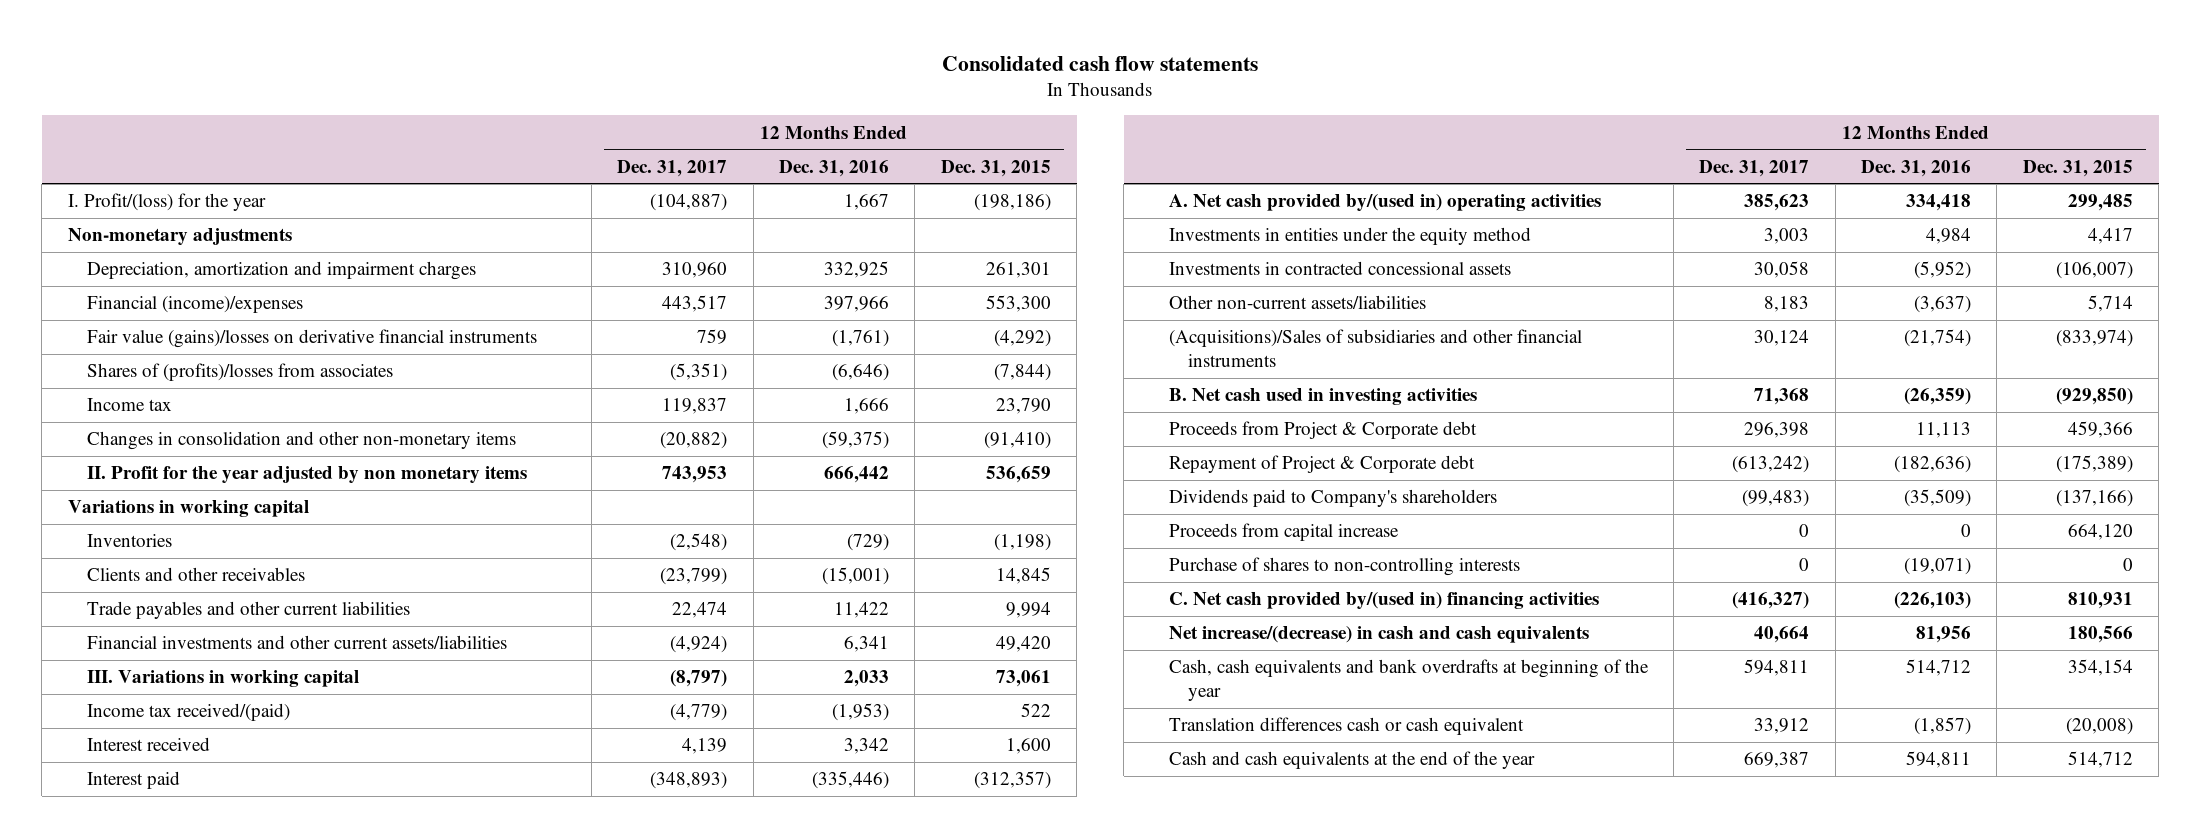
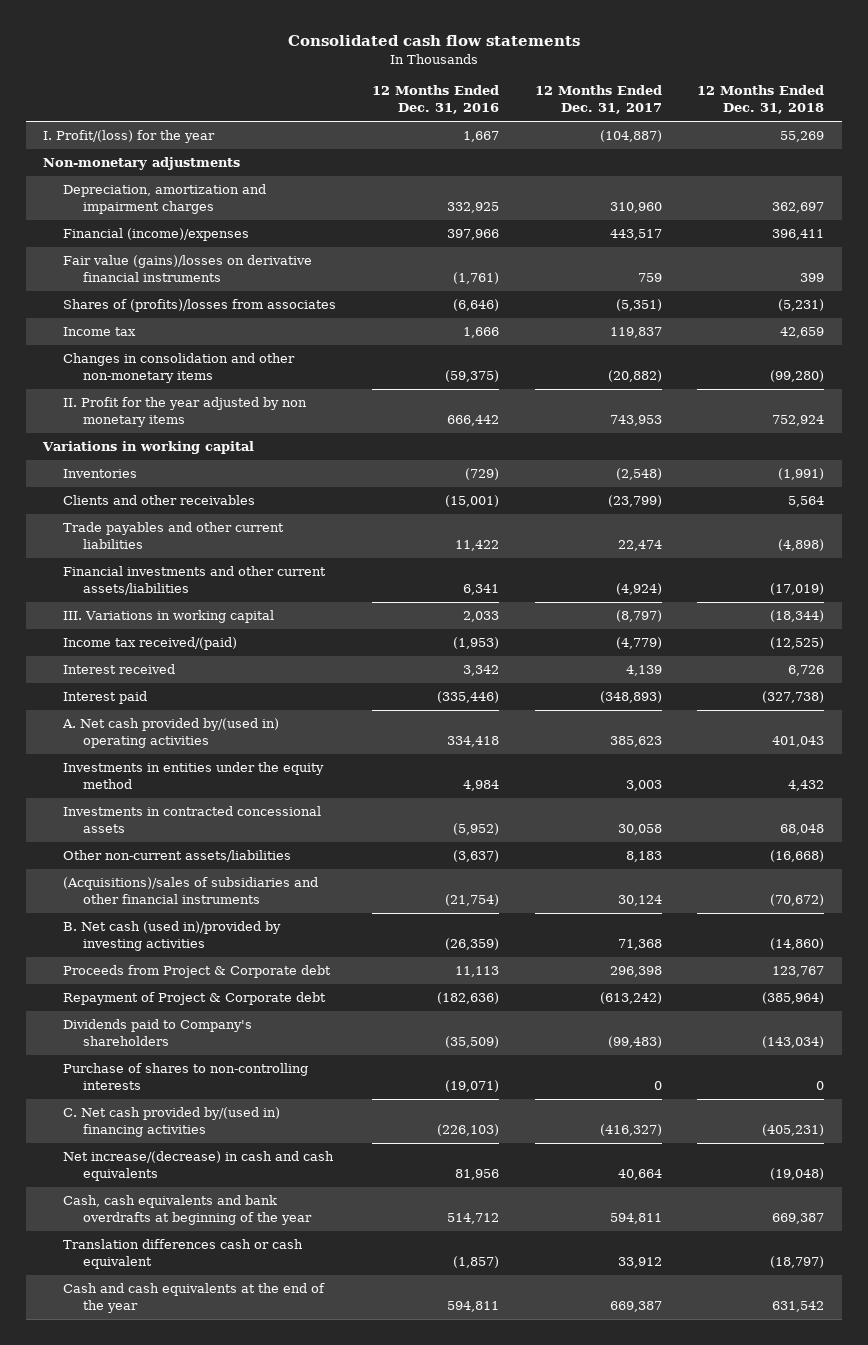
- | 12 Months Ended Dec. 31, 2017 | 12 Months Ended Dec. 31, 2016 | 12 Months Ended Dec. 31, 2015
+ | 12 Months Ended Dec. 31, 2016 | 12 Months Ended Dec. 31, 2017 | 12 Months Ended Dec. 31, 2018
- (Acquisitions)/Sales of subsidiaries and other financial instruments | 30,124 | (21,754) | (833,974)
- B. Net cash used in investing activities | 71,368 | (26,359) | (929,850)
+ (Acquisitions)/sales of subsidiaries and other financial instruments | (21,754) | 30,124 | (70,672)
+ B. Net cash (used in)/provided by investing activities | (26,359) | 71,368 | (14,860)
- Proceeds from capital increase | 0 | 0 | 664,120

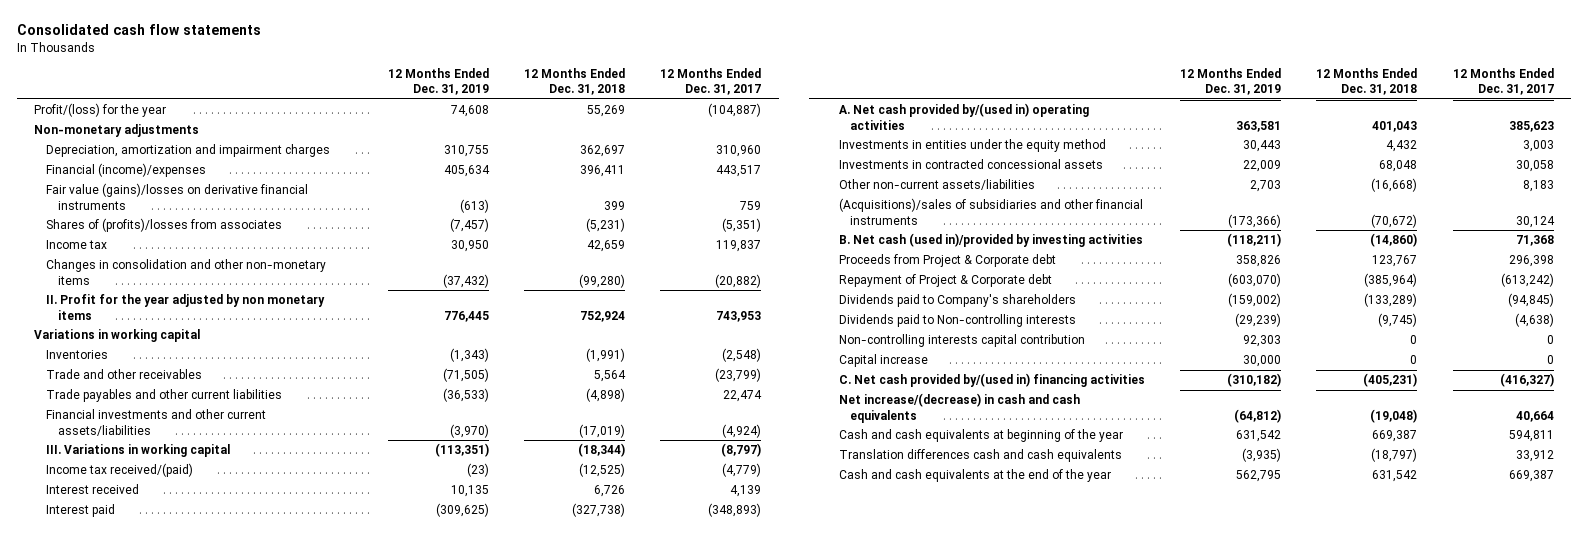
- | 12 Months Ended Dec. 31, 2016 | 12 Months Ended Dec. 31, 2017 | 12 Months Ended Dec. 31, 2018
+ | 12 Months Ended Dec. 31, 2019 | 12 Months Ended Dec. 31, 2018 | 12 Months Ended Dec. 31, 2017
- I. Profit/(loss) for the year | 1,667 | (104,887) | 55,269
+ Profit/(loss) for the year | 74,608 | 55,269 | (104,887)
- Clients and other receivables | (15,001) | (23,799) | 5,564
+ Trade and other receivables | (71,505) | 5,564 | (23,799)
- Dividends paid to Company's shareholders | (35,509) | (99,483) | (143,034)
- Purchase of shares to non-controlling interests | (19,071) | 0 | 0
+ Dividends paid to Company's shareholders | (159,002) | (133,289) | (94,845)
+ Dividends paid to Non-controlling interests | (29,239) | (9,745) | (4,638)
+ Non-controlling interests capital contribution | 92,303 | 0 | 0
+ Capital increase | 30,000 | 0 | 0
- Cash, cash equivalents and bank overdrafts at beginning of the year | 514,712 | 594,811 | 669,387
- Translation differences cash or cash equivalent | (1,857) | 33,912 | (18,797)
+ Cash and cash equivalents at beginning of the year | 631,542 | 669,387 | 594,811
+ Translation differences cash and cash equivalents | (3,935) | (18,797) | 33,912

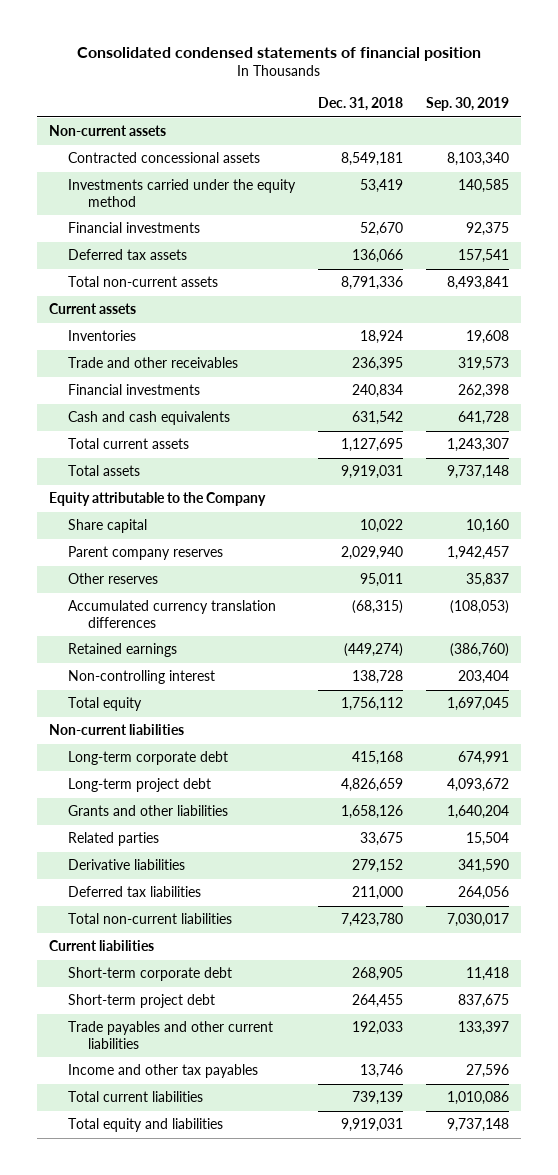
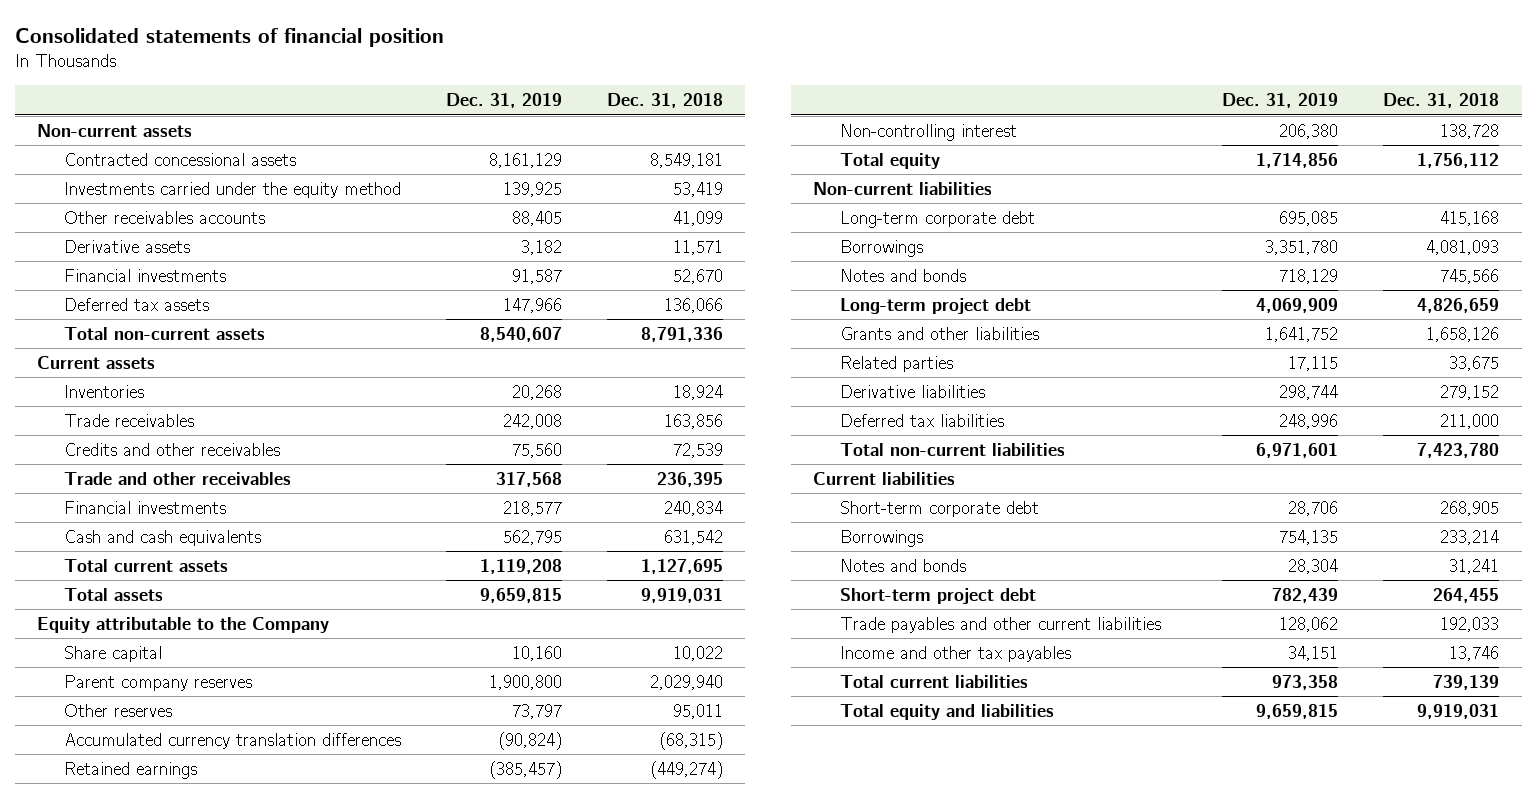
- Consolidated condensed statements of financial position
+ Consolidated statements of financial position
- | Dec. 31, 2018 | Sep. 30, 2019
+ | Dec. 31, 2019 | Dec. 31, 2018
+ Other receivables accounts | 88,405 | 41,099
+ Derivative assets | 3,182 | 11,571
+ Trade receivables | 242,008 | 163,856
+ Credits and other receivables | 75,560 | 72,539
+ Borrowings | 3,351,780 | 4,081,093
+ Notes and bonds | 718,129 | 745,566
+ Borrowings | 754,135 | 233,214
+ Notes and bonds | 28,304 | 31,241

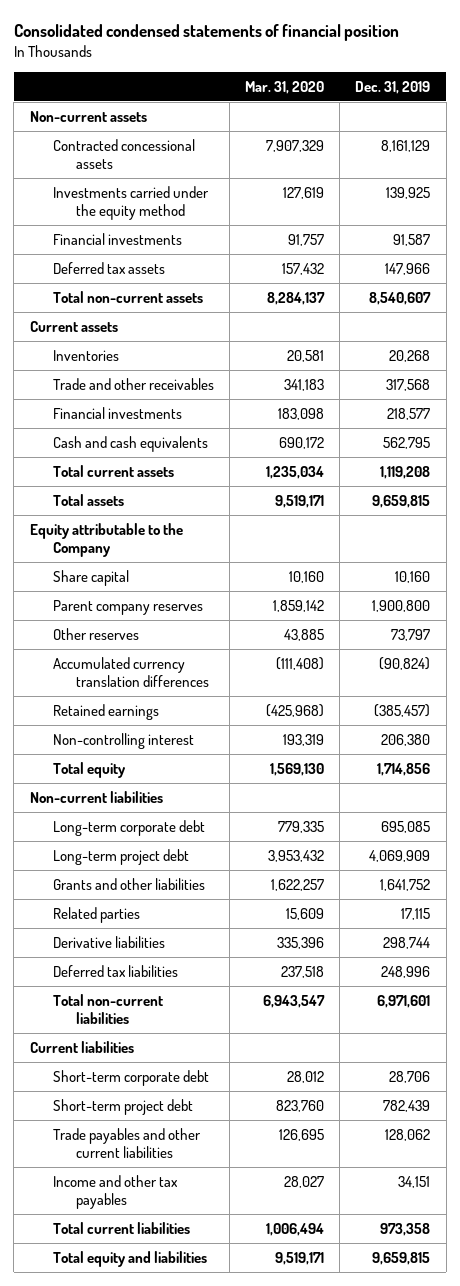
- Consolidated statements of financial position
+ Consolidated condensed statements of financial position
- | Dec. 31, 2019 | Dec. 31, 2018
+ | Mar. 31, 2020 | Dec. 31, 2019
- Other receivables accounts | 88,405 | 41,099
- Derivative assets | 3,182 | 11,571
- Trade receivables | 242,008 | 163,856
- Credits and other receivables | 75,560 | 72,539
- Borrowings | 3,351,780 | 4,081,093
- Notes and bonds | 718,129 | 745,566
- Borrowings | 754,135 | 233,214
- Notes and bonds | 28,304 | 31,241

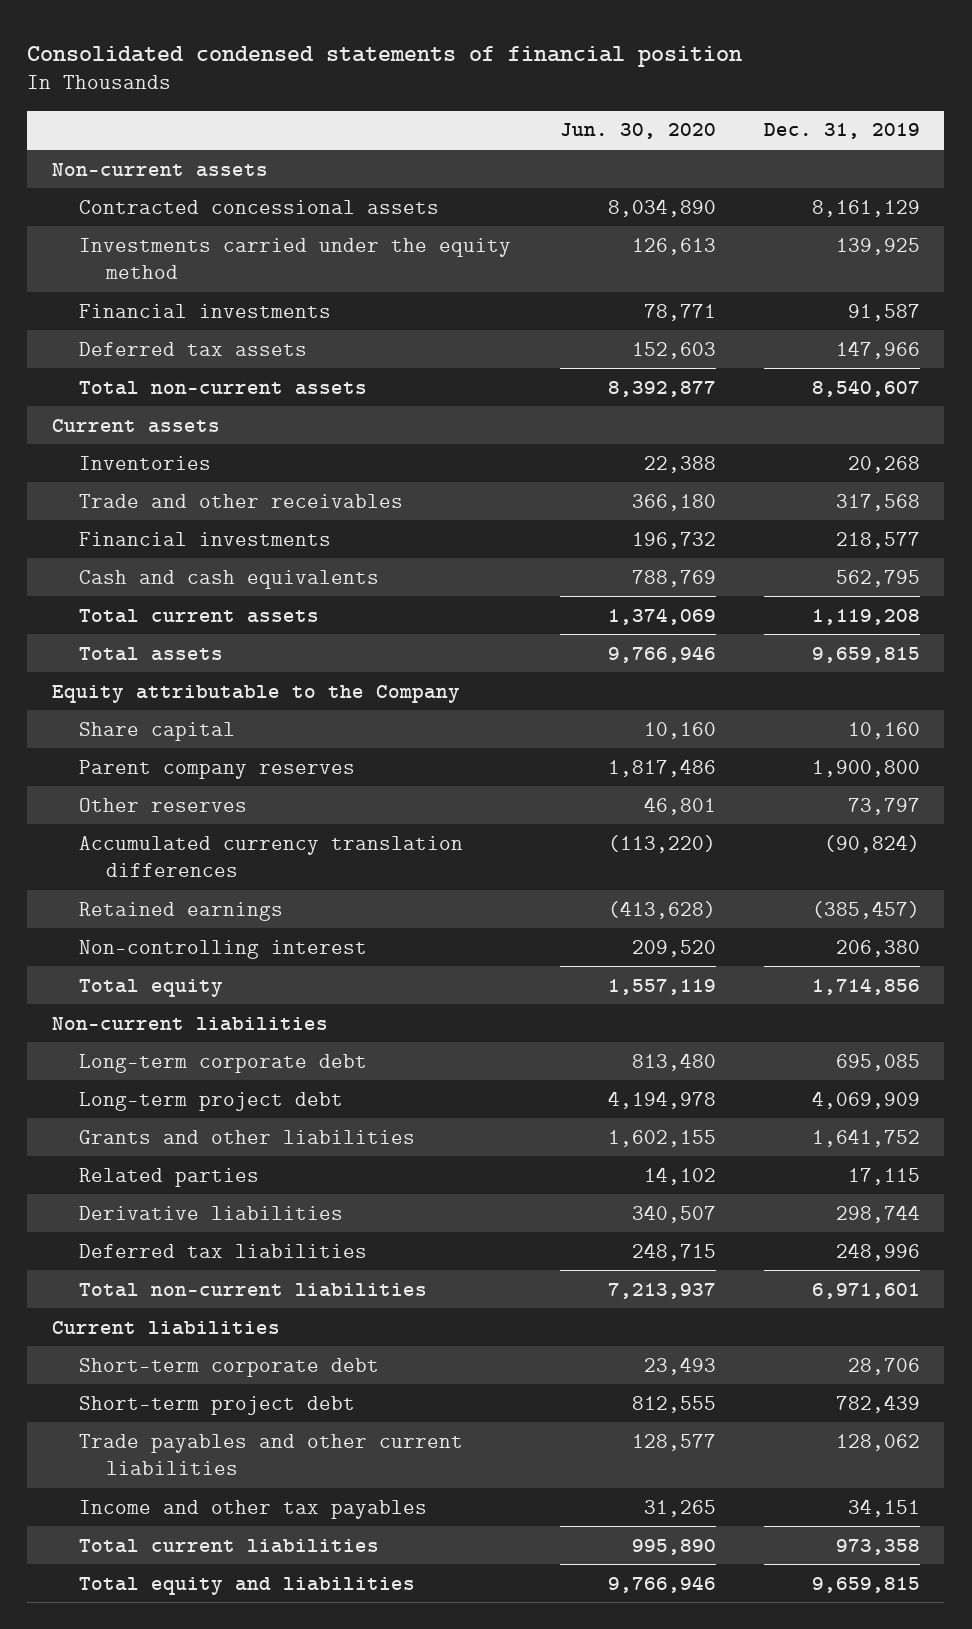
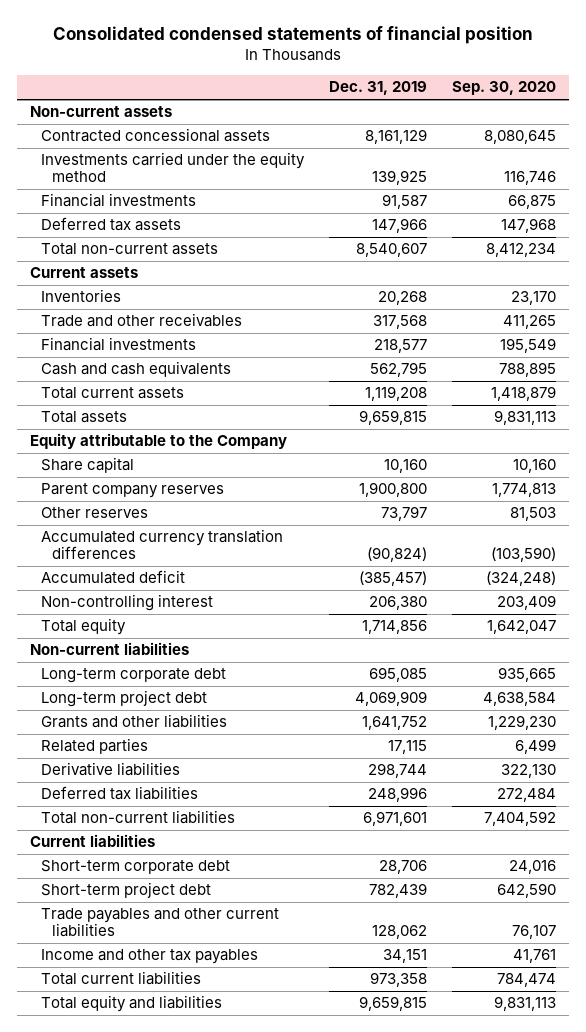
- | Jun. 30, 2020 | Dec. 31, 2019
+ | Dec. 31, 2019 | Sep. 30, 2020
- Retained earnings | (413,628) | (385,457)
+ Accumulated deficit | (385,457) | (324,248)

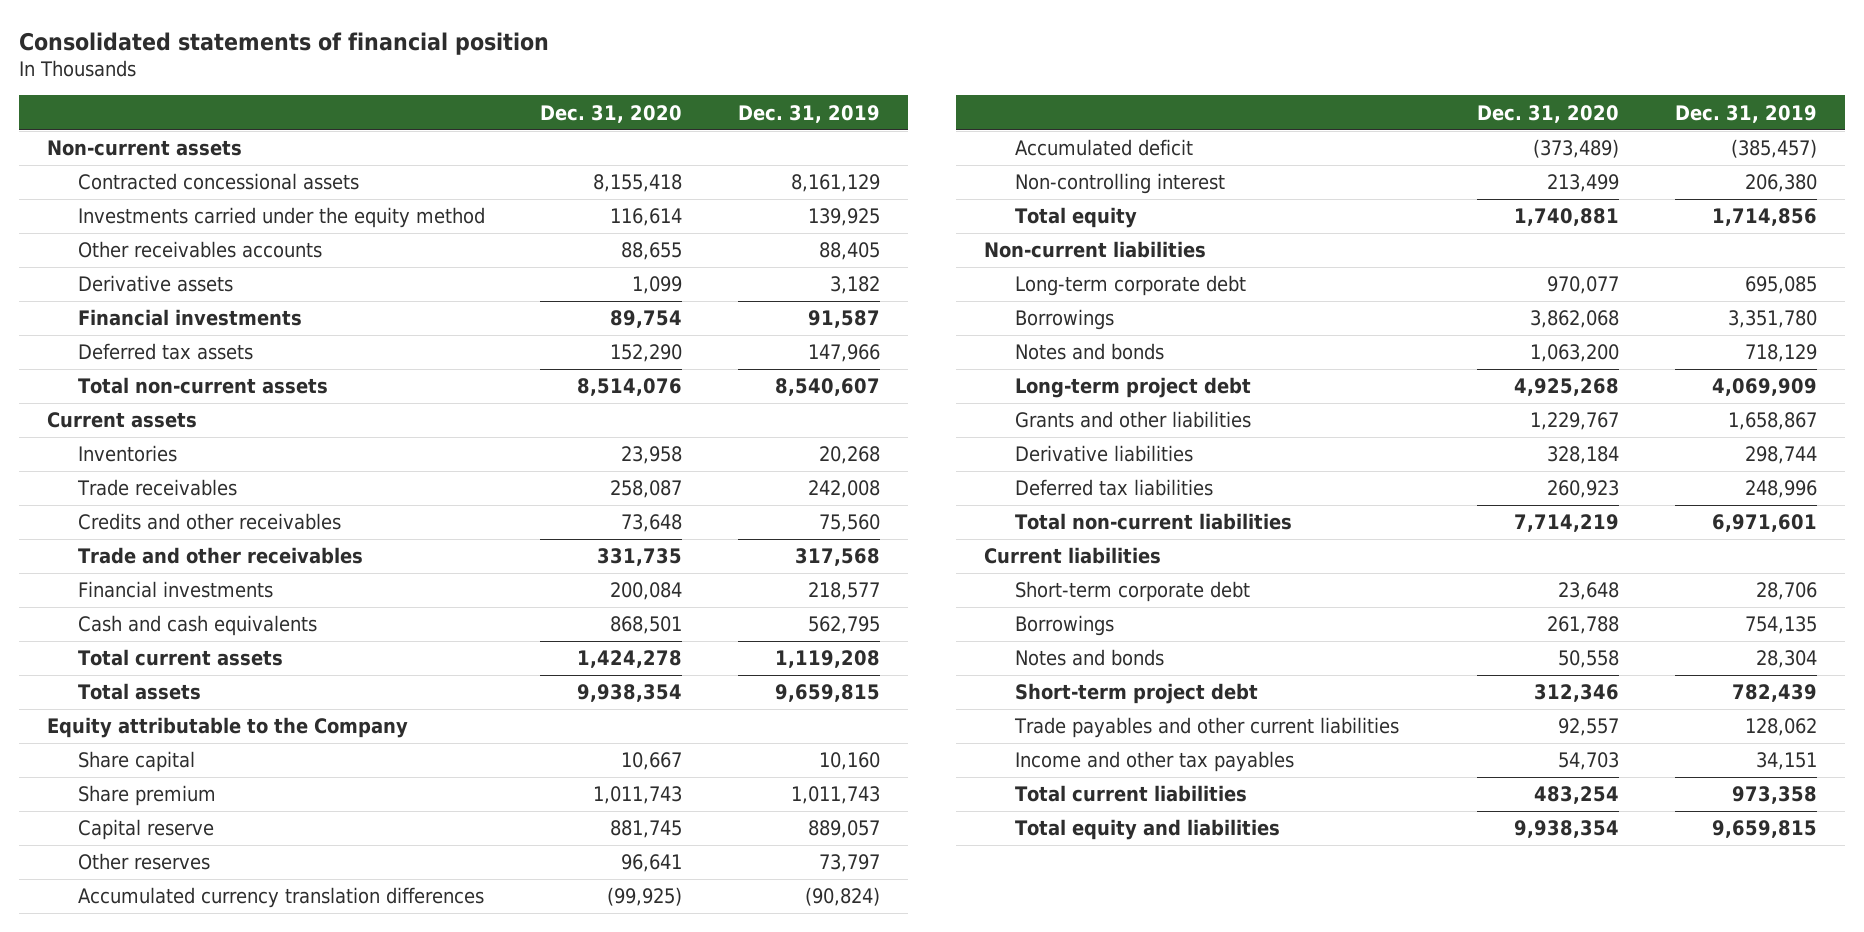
- Consolidated condensed statements of financial position
+ Consolidated statements of financial position
- | Dec. 31, 2019 | Sep. 30, 2020
+ | Dec. 31, 2020 | Dec. 31, 2019
+ Other receivables accounts | 88,655 | 88,405
+ Derivative assets | 1,099 | 3,182
+ Trade receivables | 258,087 | 242,008
+ Credits and other receivables | 73,648 | 75,560
- Parent company reserves | 1,900,800 | 1,774,813
+ Share premium | 1,011,743 | 1,011,743
+ Capital reserve | 881,745 | 889,057
+ Borrowings | 3,862,068 | 3,351,780
+ Notes and bonds | 1,063,200 | 718,129
- Grants and other liabilities | 1,641,752 | 1,229,230
- Related parties | 17,115 | 6,499
+ Grants and other liabilities | 1,229,767 | 1,658,867
+ Borrowings | 261,788 | 754,135
+ Notes and bonds | 50,558 | 28,304

